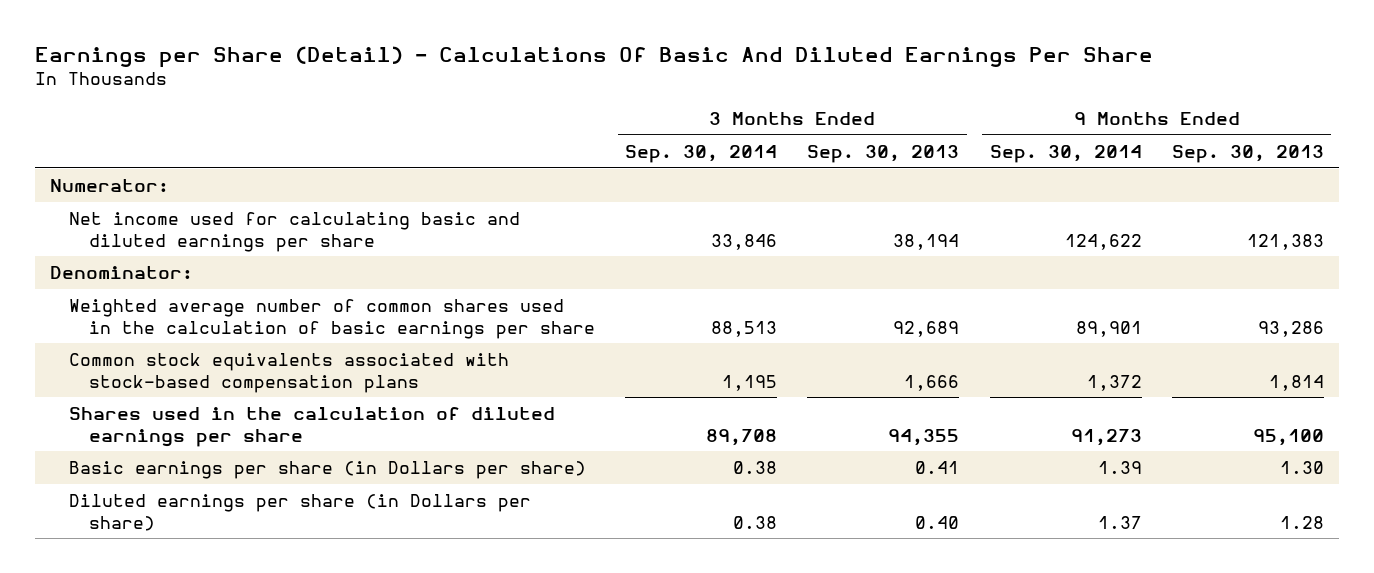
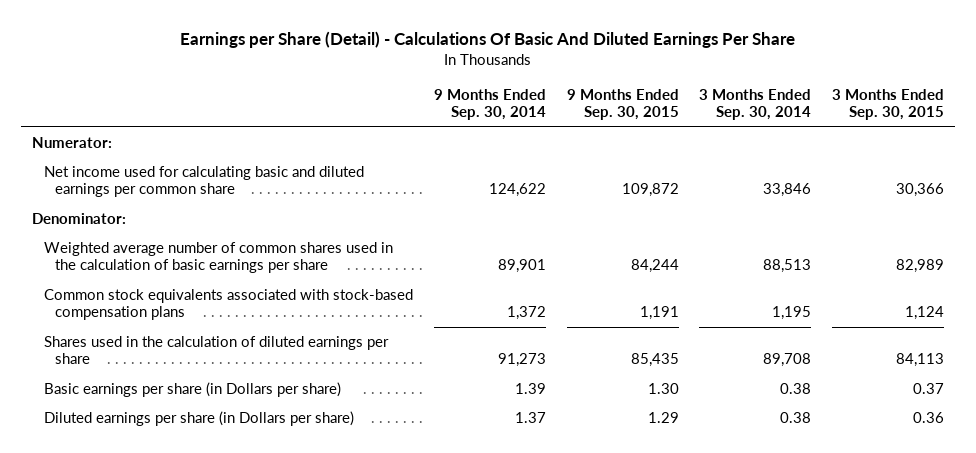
- | 3 Months Ended Sep. 30, 2014 | 3 Months Ended Sep. 30, 2013 | 9 Months Ended Sep. 30, 2014 | 9 Months Ended Sep. 30, 2013
+ | 9 Months Ended Sep. 30, 2014 | 9 Months Ended Sep. 30, 2015 | 3 Months Ended Sep. 30, 2014 | 3 Months Ended Sep. 30, 2015
- Net income used for calculating basic and diluted earnings per share | 33,846 | 38,194 | 124,622 | 121,383
+ Net income used for calculating basic and diluted earnings per common share | 124,622 | 109,872 | 33,846 | 30,366

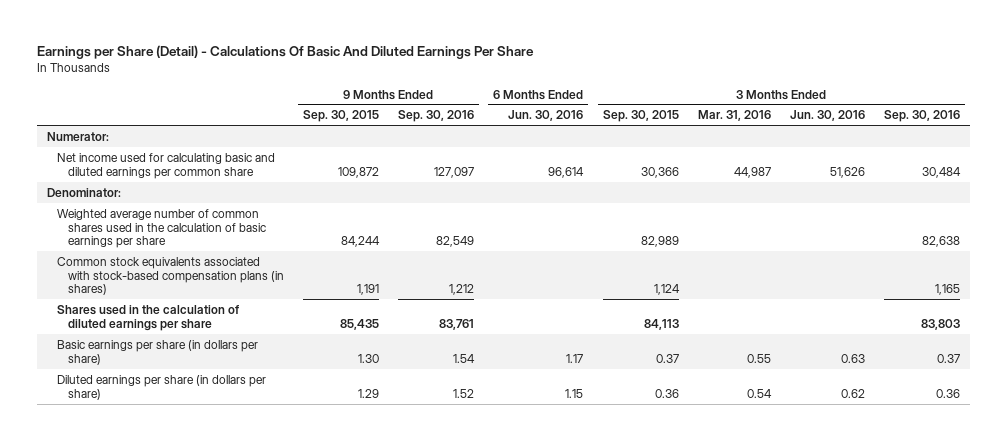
- | 9 Months Ended Sep. 30, 2014 | 9 Months Ended Sep. 30, 2015 | 3 Months Ended Sep. 30, 2014 | 3 Months Ended Sep. 30, 2015
+ | 9 Months Ended Sep. 30, 2015 | 9 Months Ended Sep. 30, 2016 | 6 Months Ended Jun. 30, 2016 | 3 Months Ended Sep. 30, 2015 | 3 Months Ended Mar. 31, 2016 | 3 Months Ended Jun. 30, 2016 | 3 Months Ended Sep. 30, 2016
- Common stock equivalents associated with stock-based compensation plans | 1,372 | 1,191 | 1,195 | 1,124
+ Common stock equivalents associated with stock-based compensation plans (in shares) | 1,191 | 1,212 | | 1,124 | | | 1,165
- Basic earnings per share (in Dollars per share) | 1.39 | 1.30 | 0.38 | 0.37
- Diluted earnings per share (in Dollars per share) | 1.37 | 1.29 | 0.38 | 0.36
+ Basic earnings per share (in dollars per share) | 1.30 | 1.54 | 1.17 | 0.37 | 0.55 | 0.63 | 0.37
+ Diluted earnings per share (in dollars per share) | 1.29 | 1.52 | 1.15 | 0.36 | 0.54 | 0.62 | 0.36

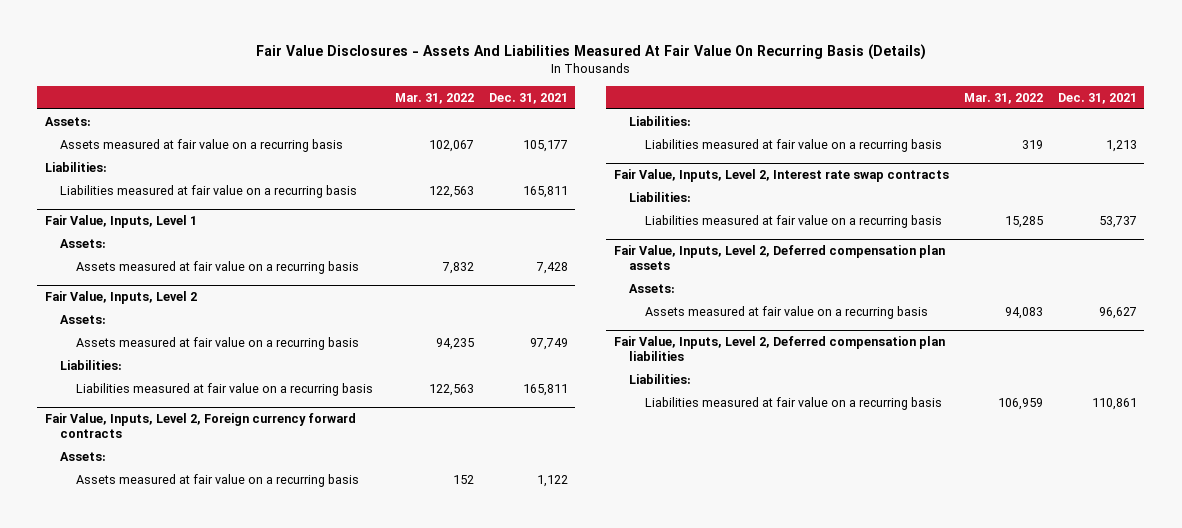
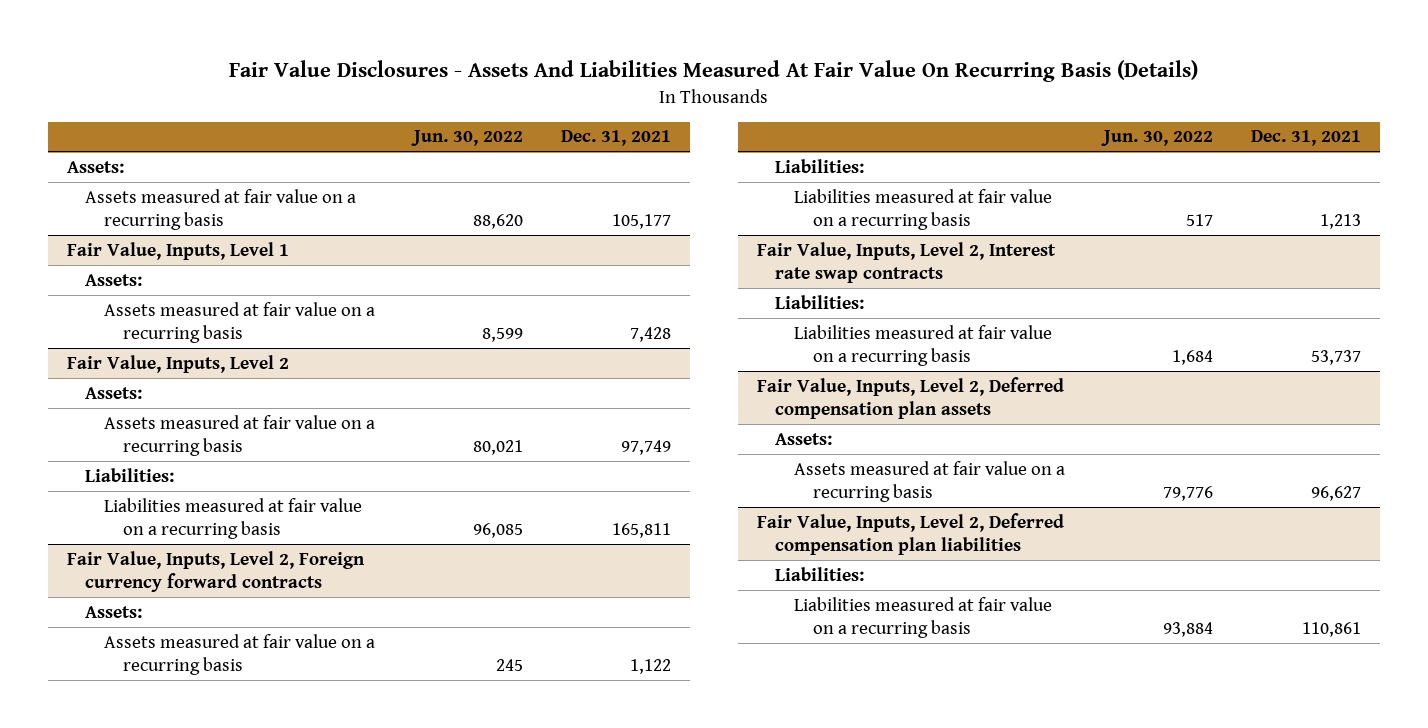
- | Mar. 31, 2022 | Dec. 31, 2021
+ | Jun. 30, 2022 | Dec. 31, 2021
- Liabilities:
- Liabilities measured at fair value on a recurring basis | 122,563 | 165,811

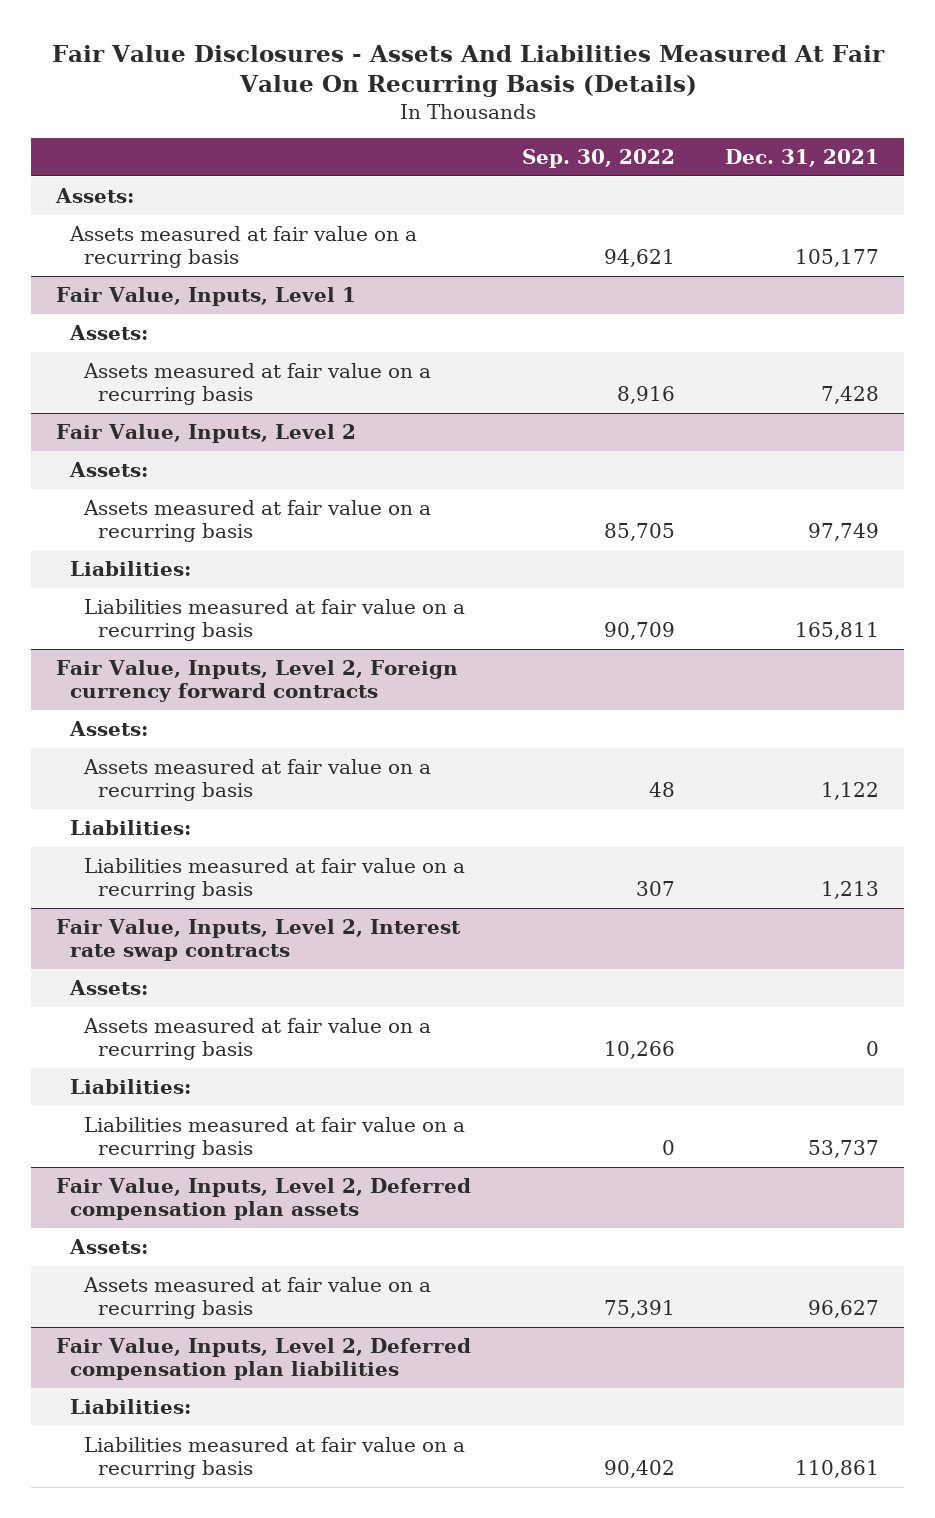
- | Jun. 30, 2022 | Dec. 31, 2021
+ | Sep. 30, 2022 | Dec. 31, 2021
@ Fair Value, Inputs, Level 2, Interest rate swap contracts
+ Assets:
+ Assets measured at fair value on a recurring basis | 10,266 | 0

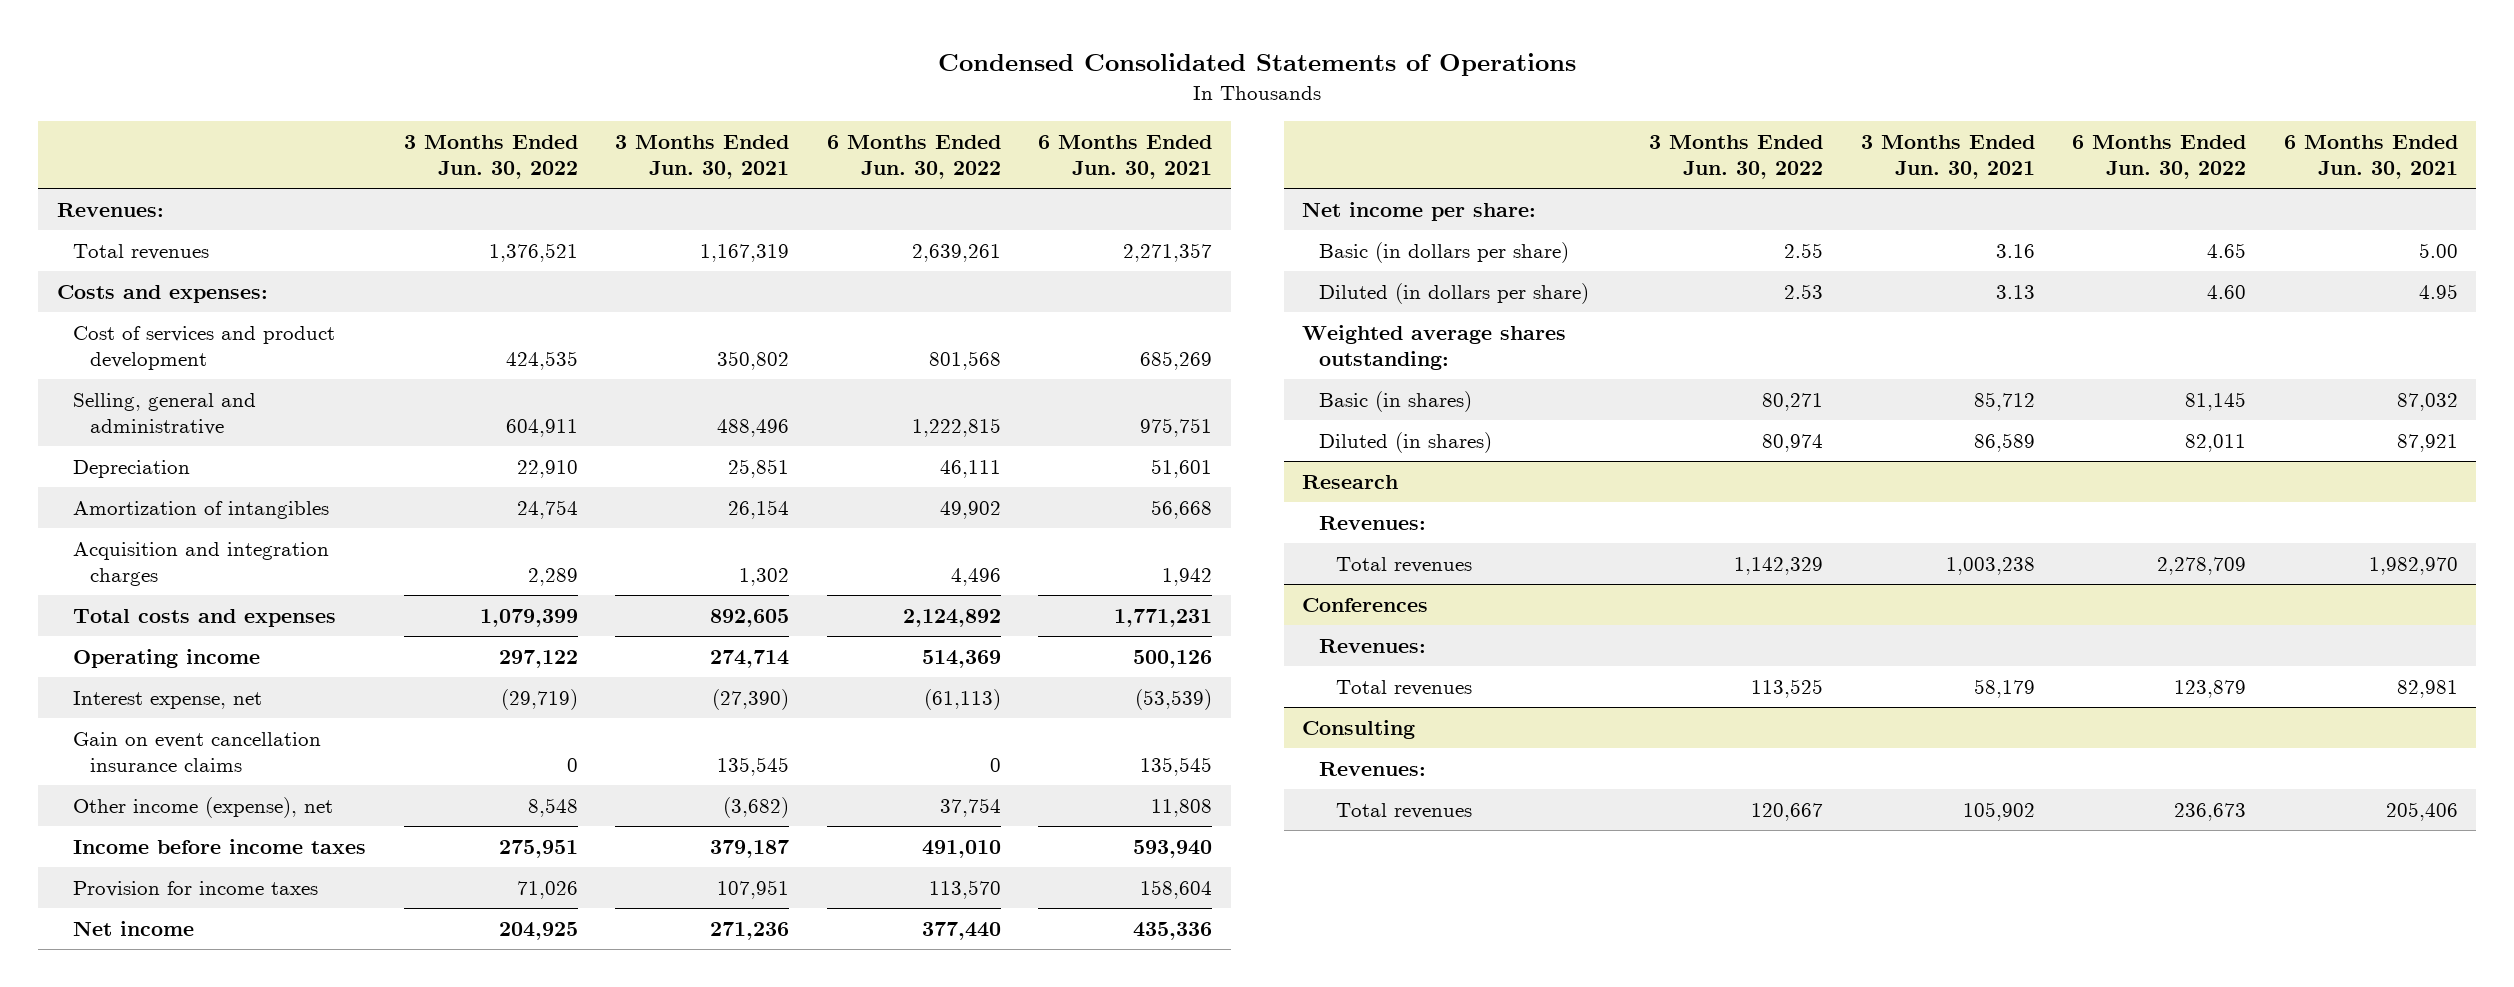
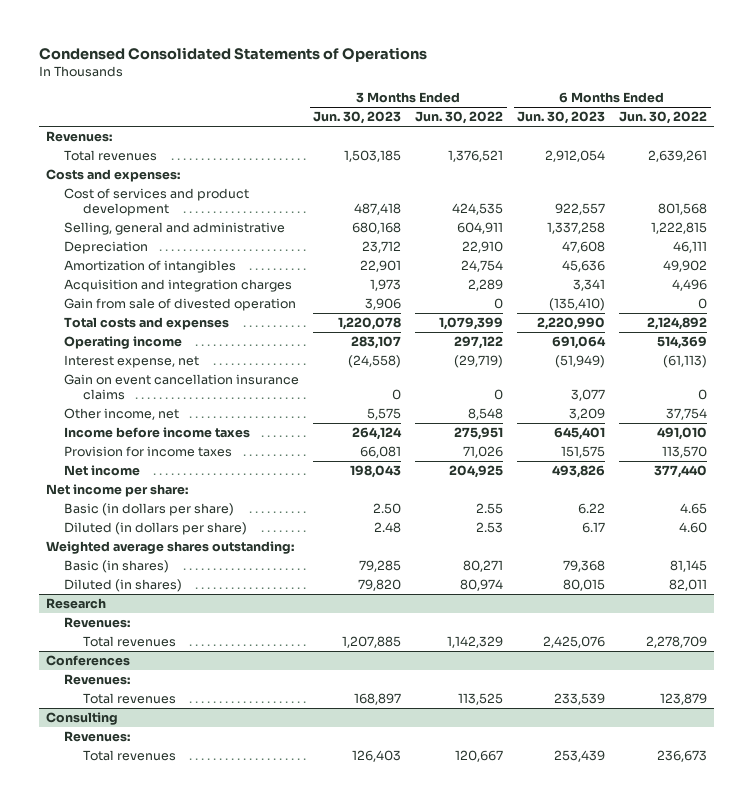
- | 3 Months Ended Jun. 30, 2022 | 3 Months Ended Jun. 30, 2021 | 6 Months Ended Jun. 30, 2022 | 6 Months Ended Jun. 30, 2021
+ | 3 Months Ended Jun. 30, 2023 | 3 Months Ended Jun. 30, 2022 | 6 Months Ended Jun. 30, 2023 | 6 Months Ended Jun. 30, 2022
+ Gain from sale of divested operation | 3,906 | 0 | (135,410) | 0
- Other income (expense), net | 8,548 | (3,682) | 37,754 | 11,808
+ Other income, net | 5,575 | 8,548 | 3,209 | 37,754

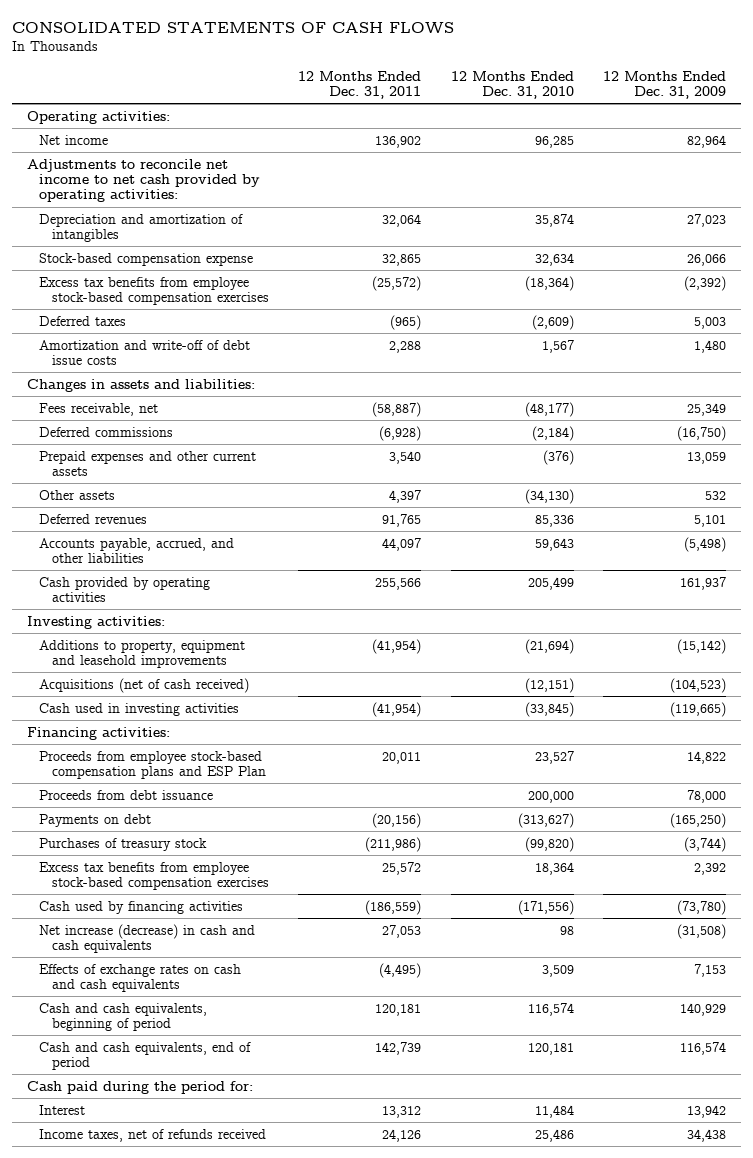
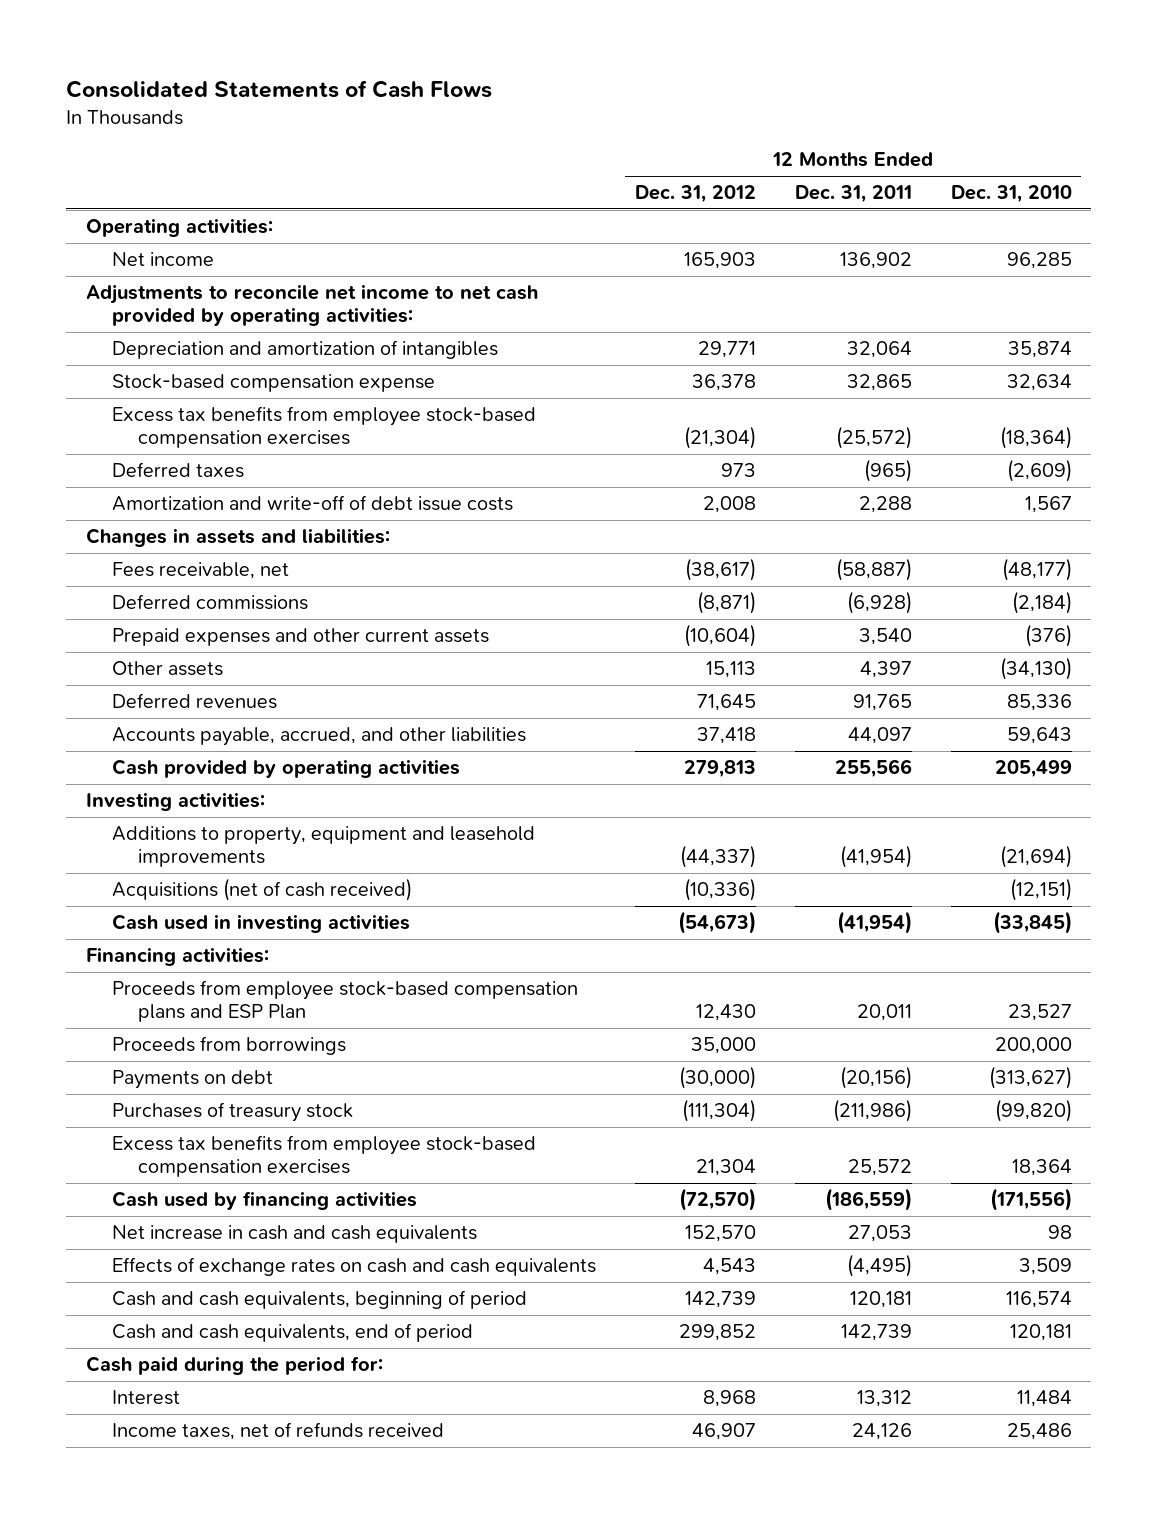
- CONSOLIDATED STATEMENTS OF CASH FLOWS
+ Consolidated Statements of Cash Flows
- | 12 Months Ended Dec. 31, 2011 | 12 Months Ended Dec. 31, 2010 | 12 Months Ended Dec. 31, 2009
+ | 12 Months Ended Dec. 31, 2012 | 12 Months Ended Dec. 31, 2011 | 12 Months Ended Dec. 31, 2010
- Proceeds from debt issuance | | 200,000 | 78,000
+ Proceeds from borrowings | 35,000 | | 200,000
- Net increase (decrease) in cash and cash equivalents | 27,053 | 98 | (31,508)
+ Net increase in cash and cash equivalents | 152,570 | 27,053 | 98

